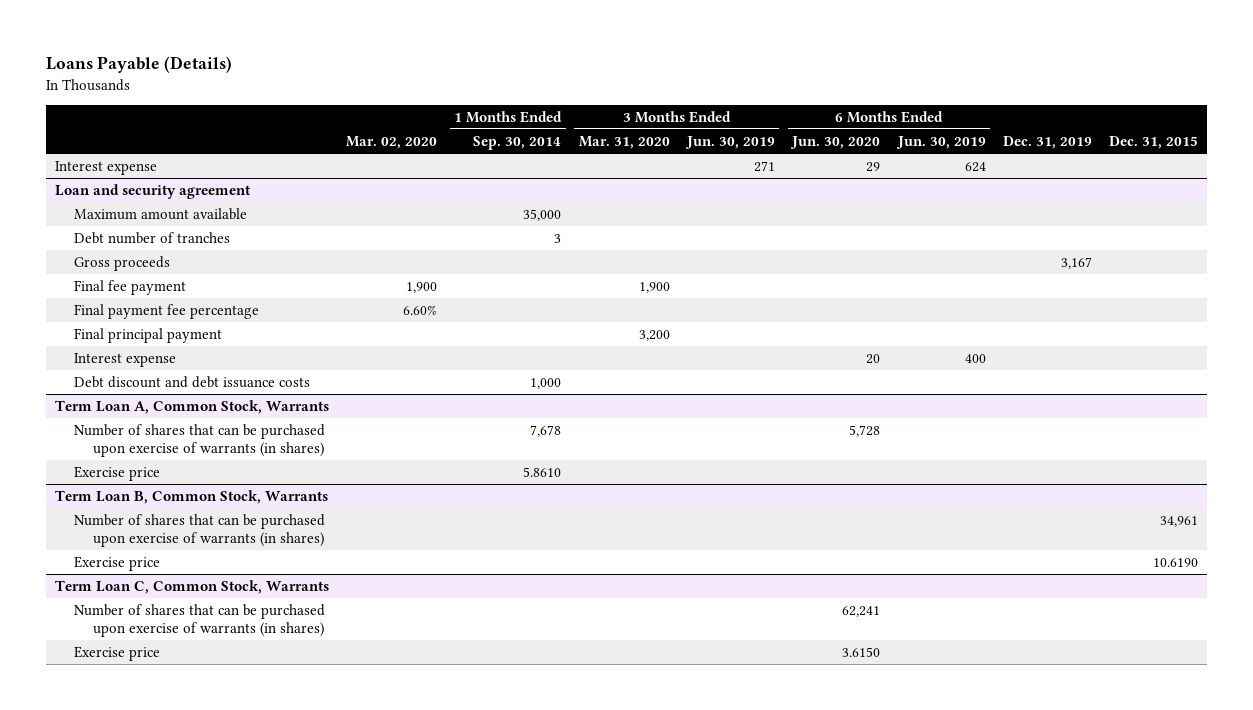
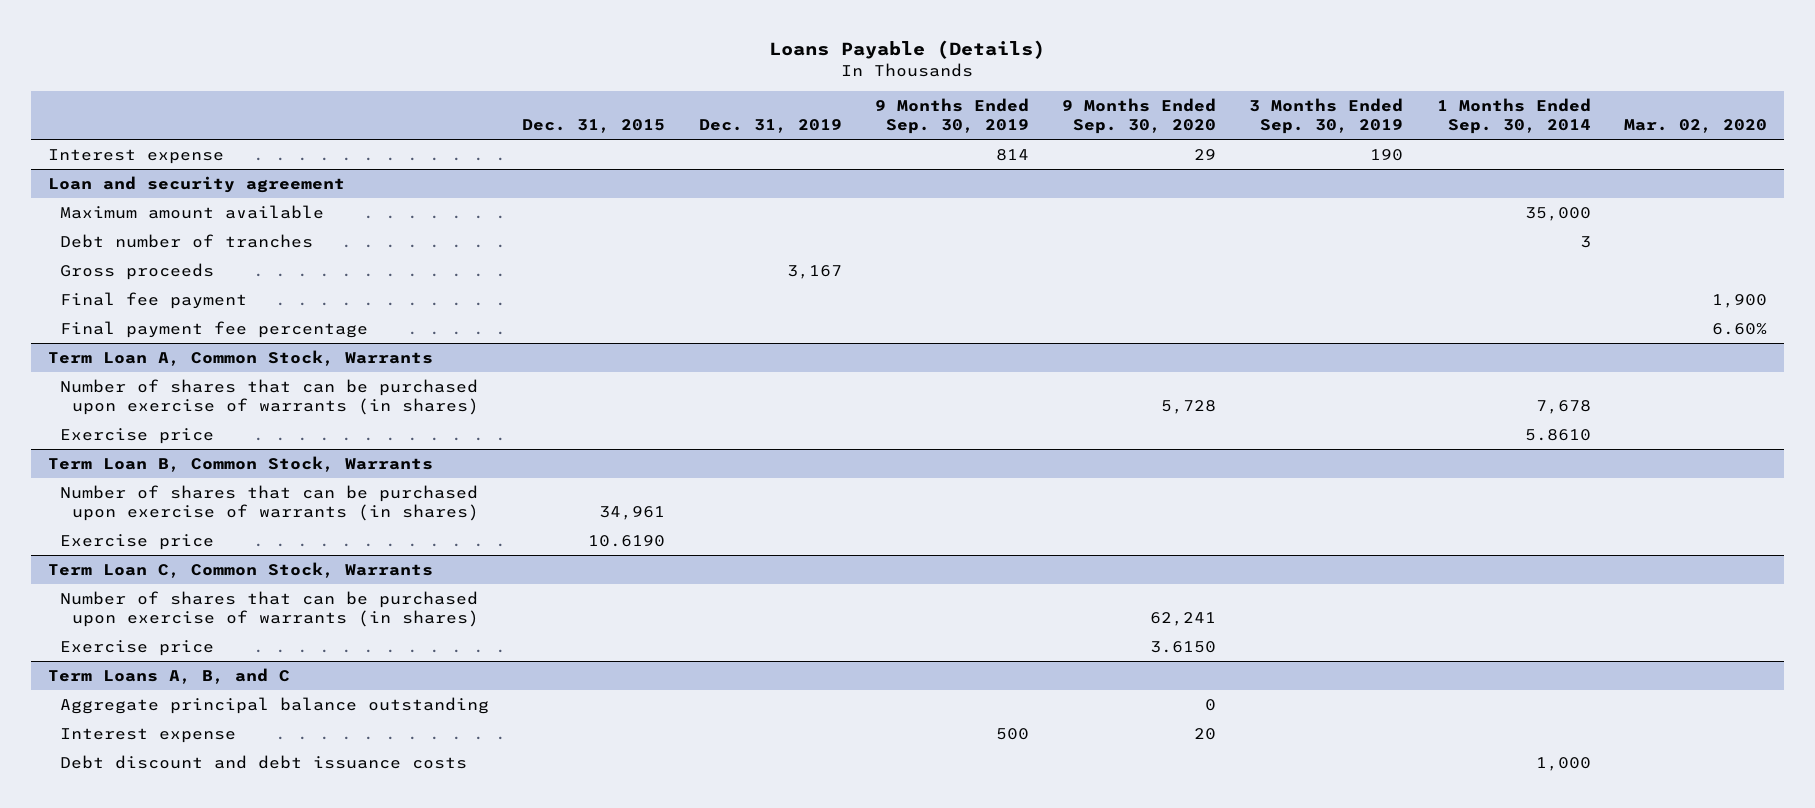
- | Mar. 02, 2020 | 1 Months Ended Sep. 30, 2014 | 3 Months Ended Mar. 31, 2020 | 3 Months Ended Jun. 30, 2019 | 6 Months Ended Jun. 30, 2020 | 6 Months Ended Jun. 30, 2019 | Dec. 31, 2019 | Dec. 31, 2015
+ | Dec. 31, 2015 | Dec. 31, 2019 | 9 Months Ended Sep. 30, 2019 | 9 Months Ended Sep. 30, 2020 | 3 Months Ended Sep. 30, 2019 | 1 Months Ended Sep. 30, 2014 | Mar. 02, 2020
@ Loan and security agreement
- Final principal payment | | | 3,200 | | | | |
- Interest expense | | | | | 20 | 400 | |
- Debt discount and debt issuance costs | | 1,000 | | | | | |
+ Term Loans A, B, and C
+ Aggregate principal balance outstanding | | | | 0 | | |
+ Interest expense | | | 500 | 20 | | |
+ Debt discount and debt issuance costs | | | | | | 1,000 |

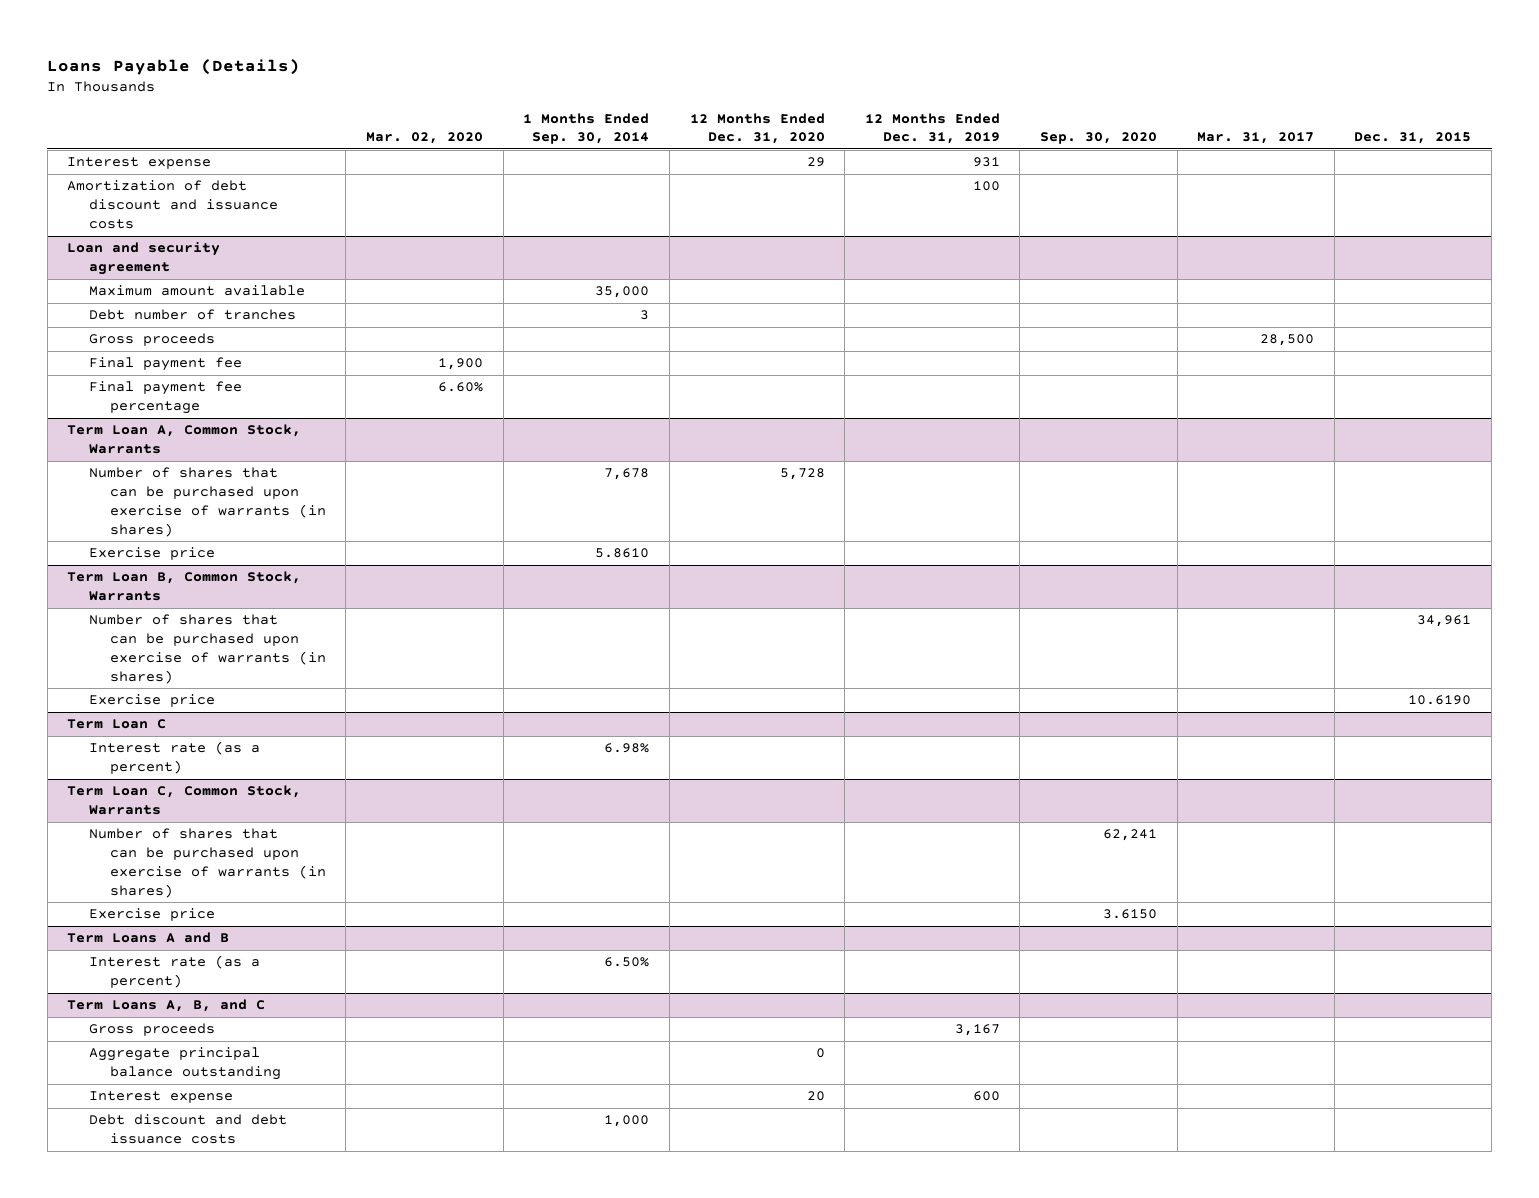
- | Dec. 31, 2015 | Dec. 31, 2019 | 9 Months Ended Sep. 30, 2019 | 9 Months Ended Sep. 30, 2020 | 3 Months Ended Sep. 30, 2019 | 1 Months Ended Sep. 30, 2014 | Mar. 02, 2020
+ | Mar. 02, 2020 | 1 Months Ended Sep. 30, 2014 | 12 Months Ended Dec. 31, 2020 | 12 Months Ended Dec. 31, 2019 | Sep. 30, 2020 | Mar. 31, 2017 | Dec. 31, 2015
+ Amortization of debt discount and issuance costs | | | | 100 | | |
@ Loan and security agreement
- Final fee payment | | | | | | | 1,900
+ Final payment fee | 1,900 | | | | | |
+ Term Loan C
+ Interest rate (as a percent) | | 6.98% | | | | |
+ Term Loans A and B
+ Interest rate (as a percent) | | 6.50% | | | | |
@ Term Loans A, B, and C
+ Gross proceeds | | | | 3,167 | | |

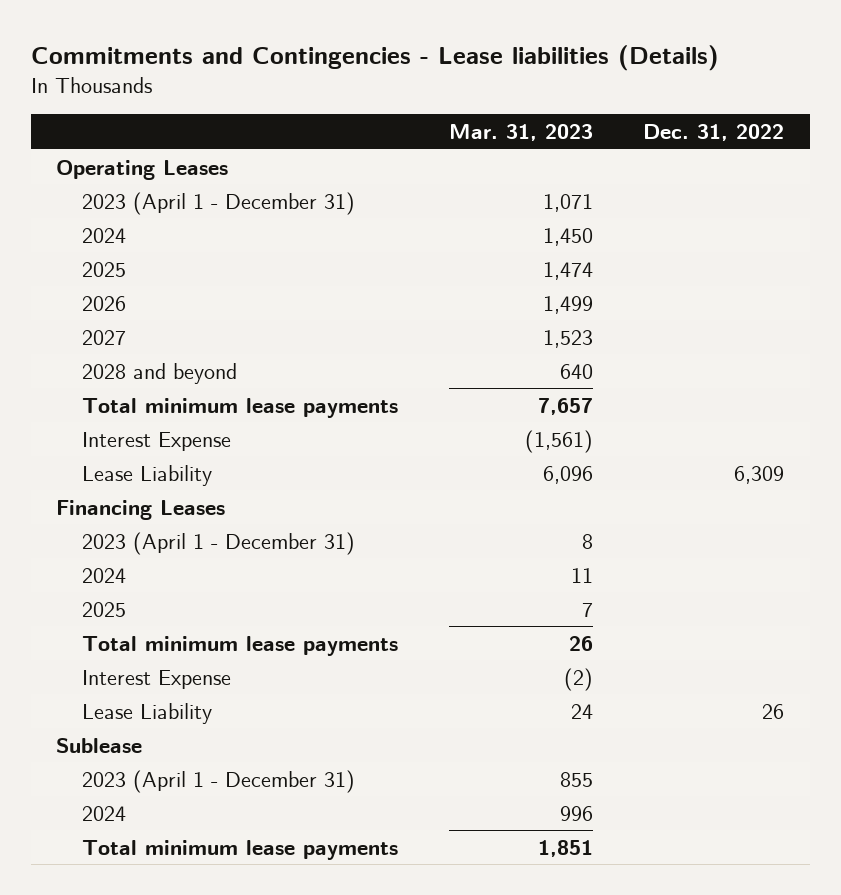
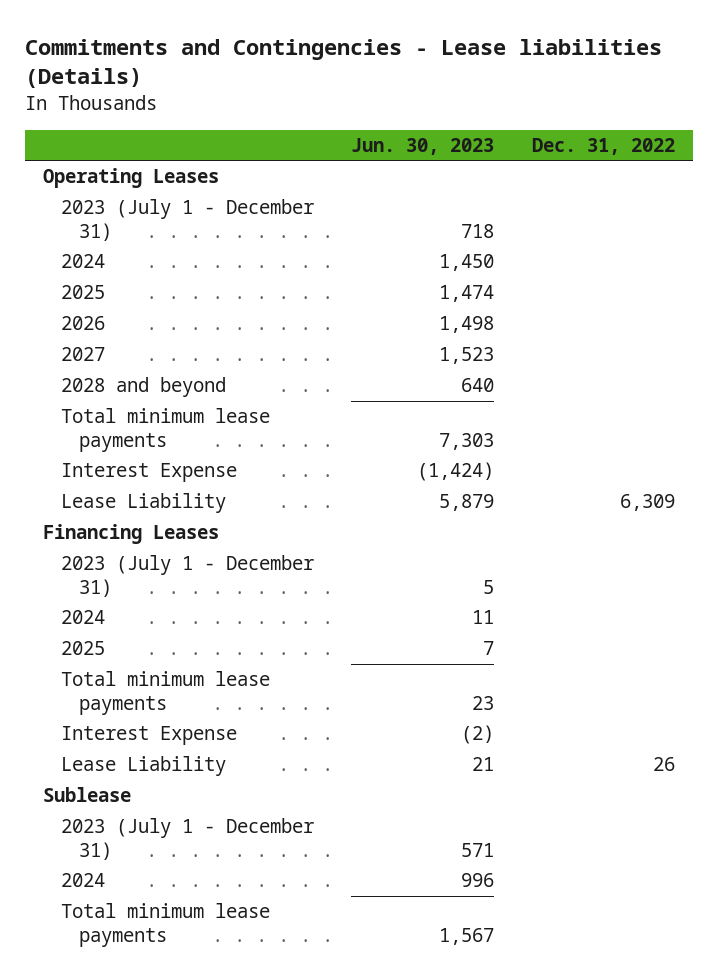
- | Mar. 31, 2023 | Dec. 31, 2022
+ | Jun. 30, 2023 | Dec. 31, 2022
- 2023 (April 1 - December 31) | 1,071 |
+ 2023 (July 1 - December 31) | 718 |
- 2023 (April 1 - December 31) | 8 |
+ 2023 (July 1 - December 31) | 5 |
- 2023 (April 1 - December 31) | 855 |
+ 2023 (July 1 - December 31) | 571 |

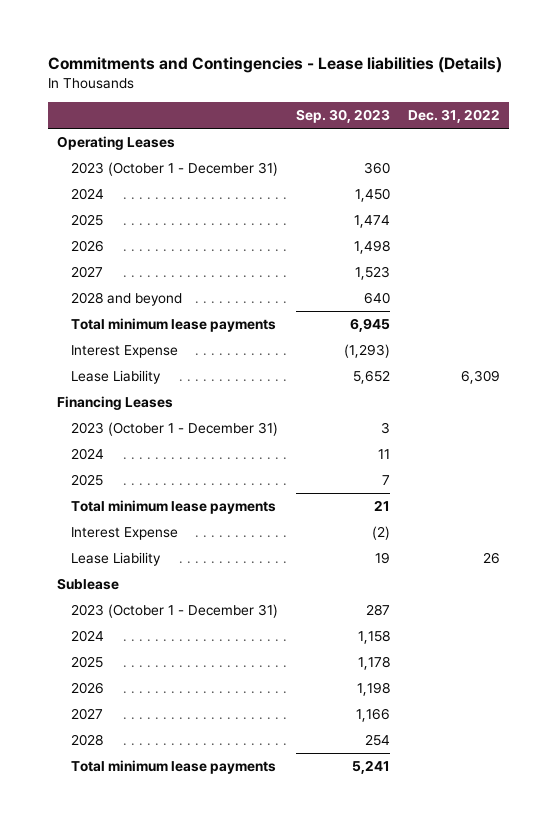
- | Jun. 30, 2023 | Dec. 31, 2022
+ | Sep. 30, 2023 | Dec. 31, 2022
- 2023 (July 1 - December 31) | 718 |
+ 2023 (October 1 - December 31) | 360 |
- 2023 (July 1 - December 31) | 5 |
+ 2023 (October 1 - December 31) | 3 |
- 2023 (July 1 - December 31) | 571 |
+ 2023 (October 1 - December 31) | 287 |
+ 2025 | 1,178 |
+ 2026 | 1,198 |
+ 2027 | 1,166 |
+ 2028 | 254 |

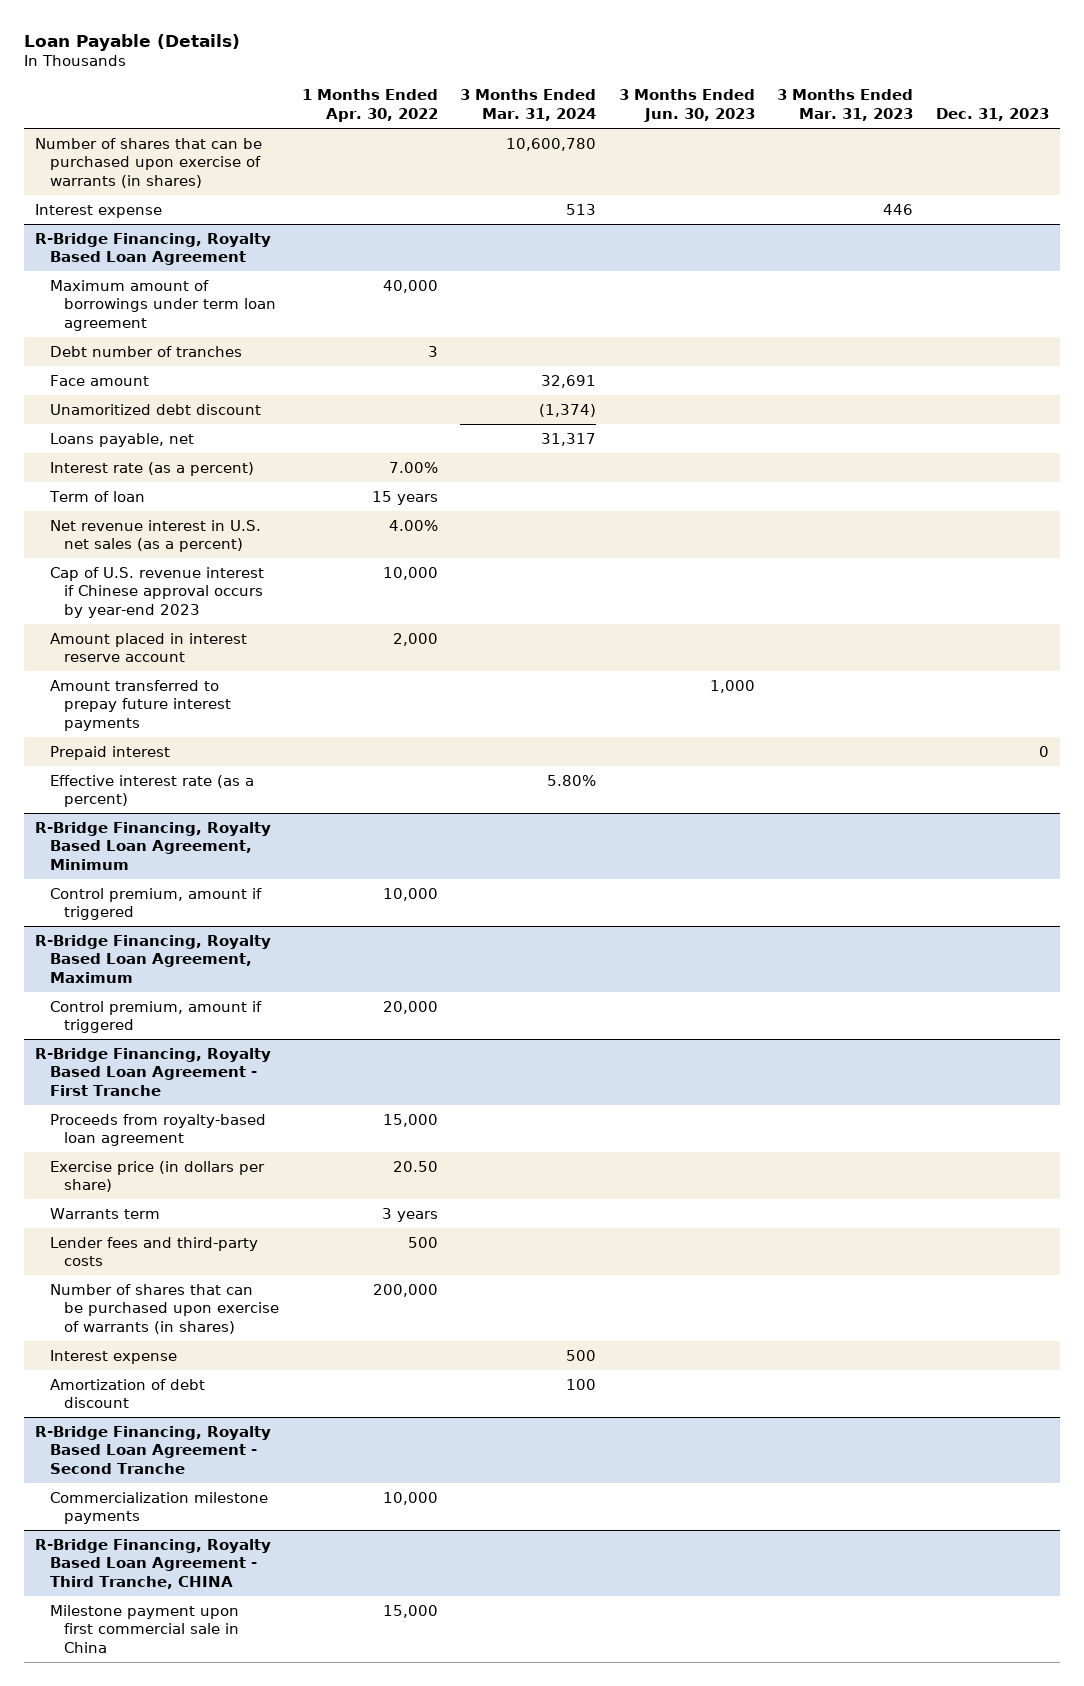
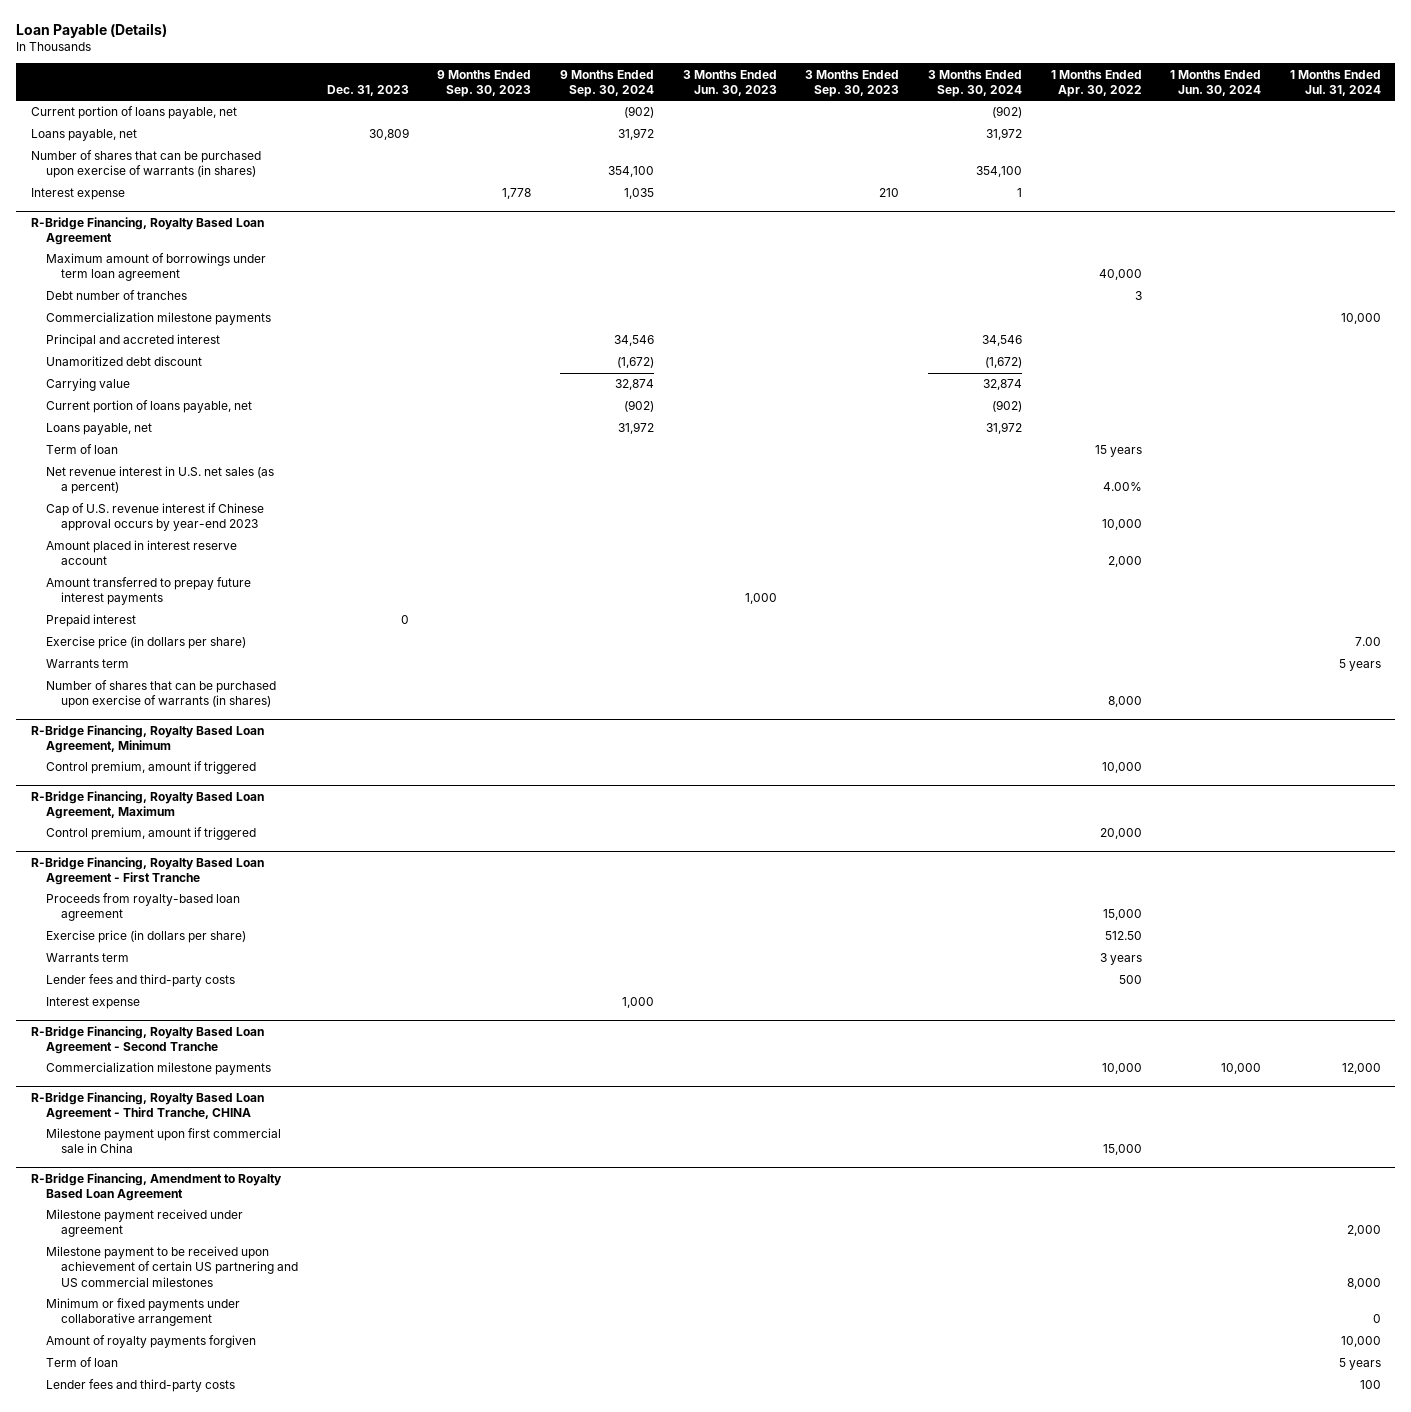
- | 1 Months Ended Apr. 30, 2022 | 3 Months Ended Mar. 31, 2024 | 3 Months Ended Jun. 30, 2023 | 3 Months Ended Mar. 31, 2023 | Dec. 31, 2023
+ | Dec. 31, 2023 | 9 Months Ended Sep. 30, 2023 | 9 Months Ended Sep. 30, 2024 | 3 Months Ended Jun. 30, 2023 | 3 Months Ended Sep. 30, 2023 | 3 Months Ended Sep. 30, 2024 | 1 Months Ended Apr. 30, 2022 | 1 Months Ended Jun. 30, 2024 | 1 Months Ended Jul. 31, 2024
+ Current portion of loans payable, net | | | (902) | | | (902) | | |
+ Loans payable, net | 30,809 | | 31,972 | | | 31,972 | | |
@ R-Bridge Financing, Royalty Based Loan Agreement
- Face amount | | 32,691 | | |
+ Commercialization milestone payments | | | | | | | | | 10,000
+ Principal and accreted interest | | | 34,546 | | | 34,546 | | |
+ Carrying value | | | 32,874 | | | 32,874 | | |
+ Current portion of loans payable, net | | | (902) | | | (902) | | |
- Interest rate (as a percent) | 7.00% | | | |
- Effective interest rate (as a percent) | | 5.80% | | |
+ Exercise price (in dollars per share) | | | | | | | | | 7.00
+ Warrants term | | | | | | | | | 5 years
+ Number of shares that can be purchased upon exercise of warrants (in shares) | | | | | | | 8,000 | |
@ R-Bridge Financing, Royalty Based Loan Agreement - First Tranche
- Exercise price (in dollars per share) | 20.50 | | | |
+ Exercise price (in dollars per share) | | | | | | | 512.50 | |
- Number of shares that can be purchased upon exercise of warrants (in shares) | 200,000 | | | |
- Amortization of debt discount | | 100 | | |
+ R-Bridge Financing, Amendment to Royalty Based Loan Agreement
+ Milestone payment received under agreement | | | | | | | | | 2,000
+ Milestone payment to be received upon achievement of certain US partnering and US commercial milestones | | | | | | | | | 8,000
+ Minimum or fixed payments under collaborative arrangement | | | | | | | | | 0
+ Amount of royalty payments forgiven | | | | | | | | | 10,000
+ Term of loan | | | | | | | | | 5 years
+ Lender fees and third-party costs | | | | | | | | | 100

